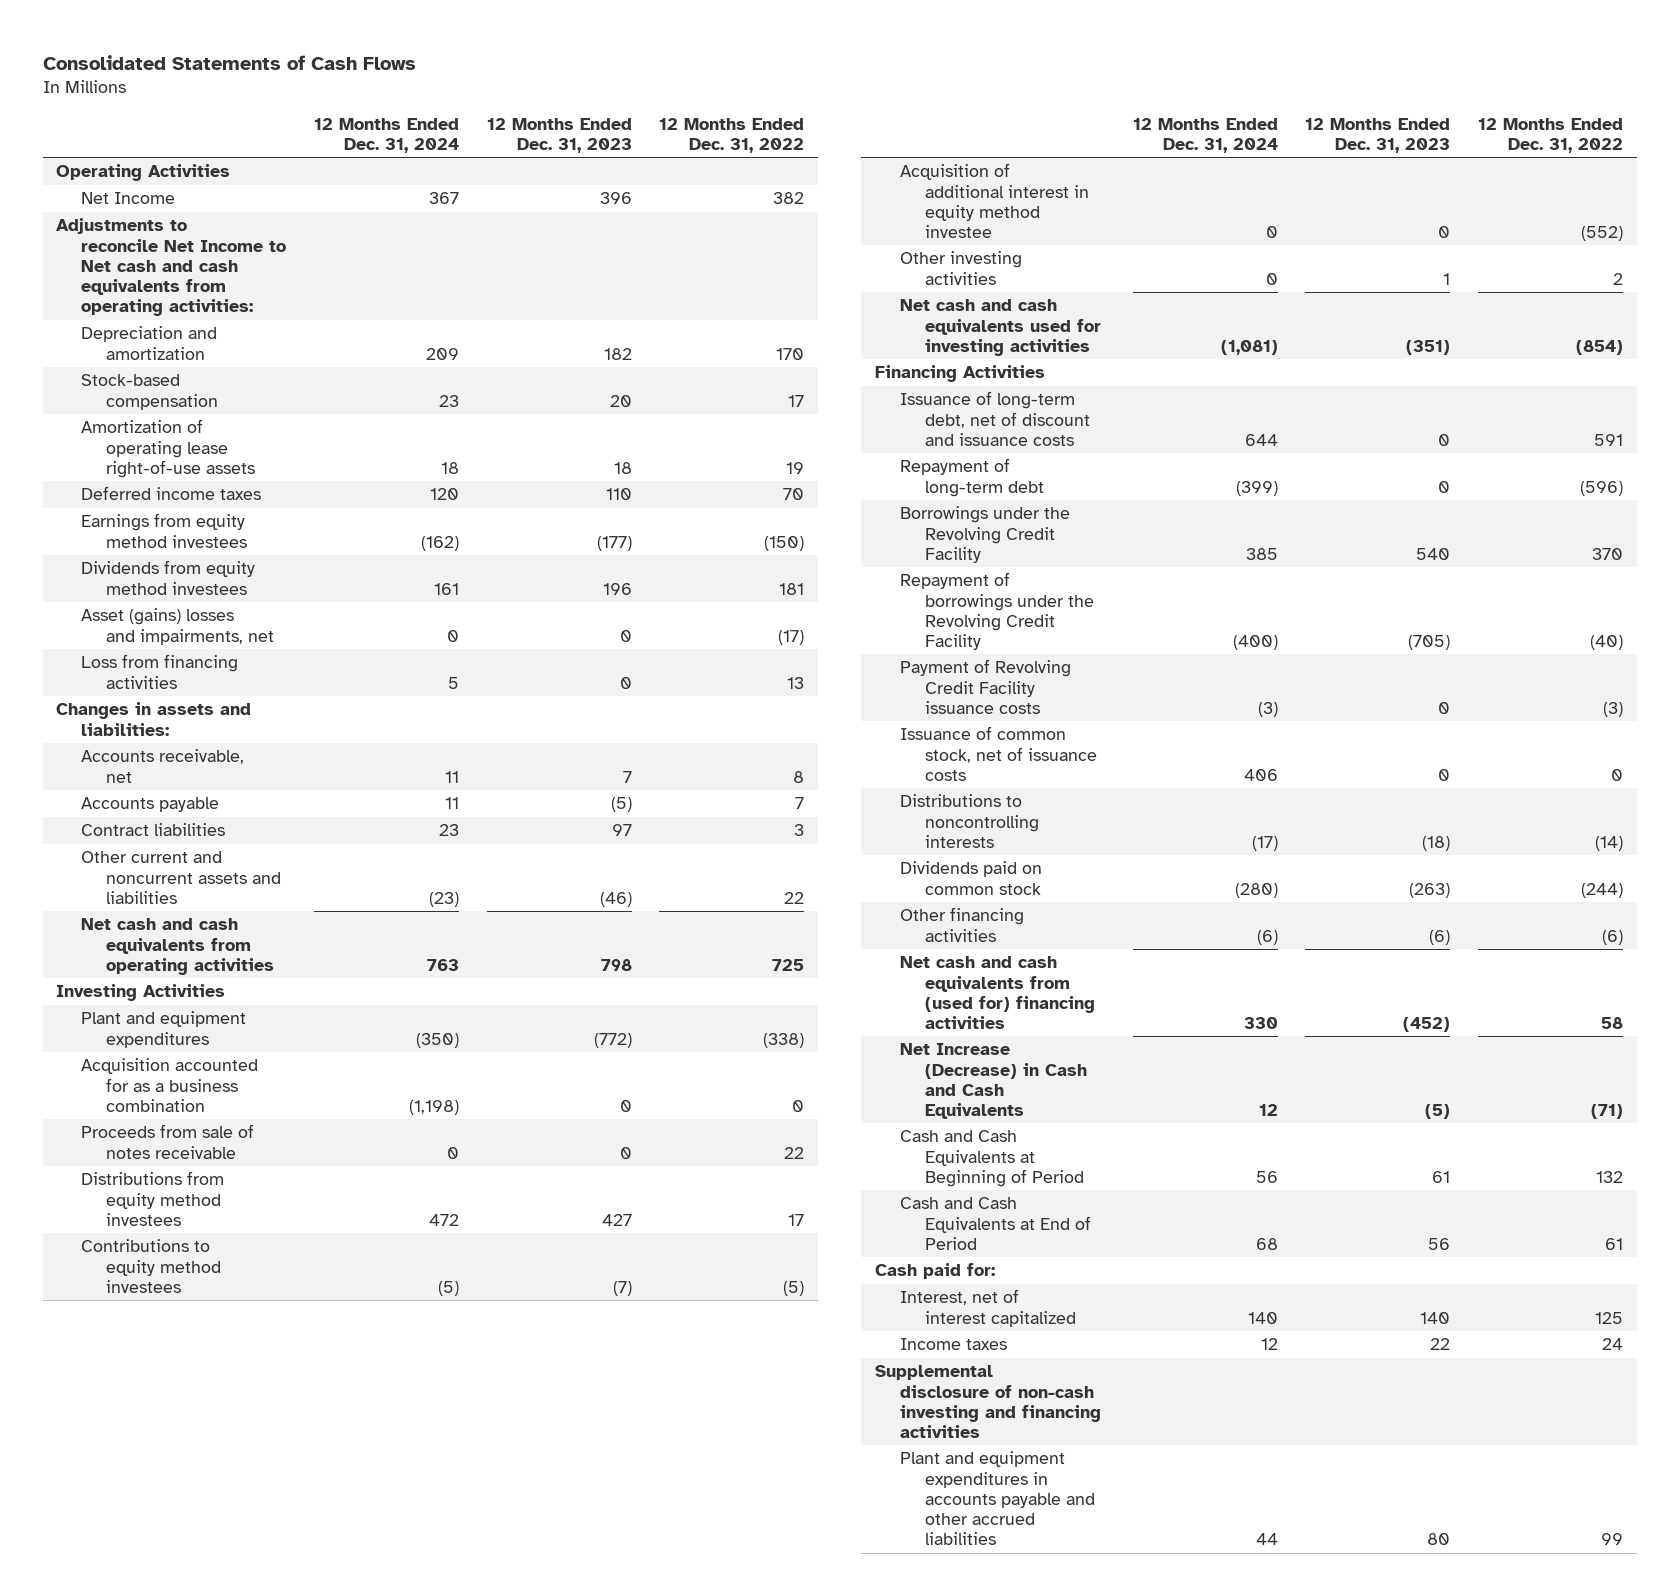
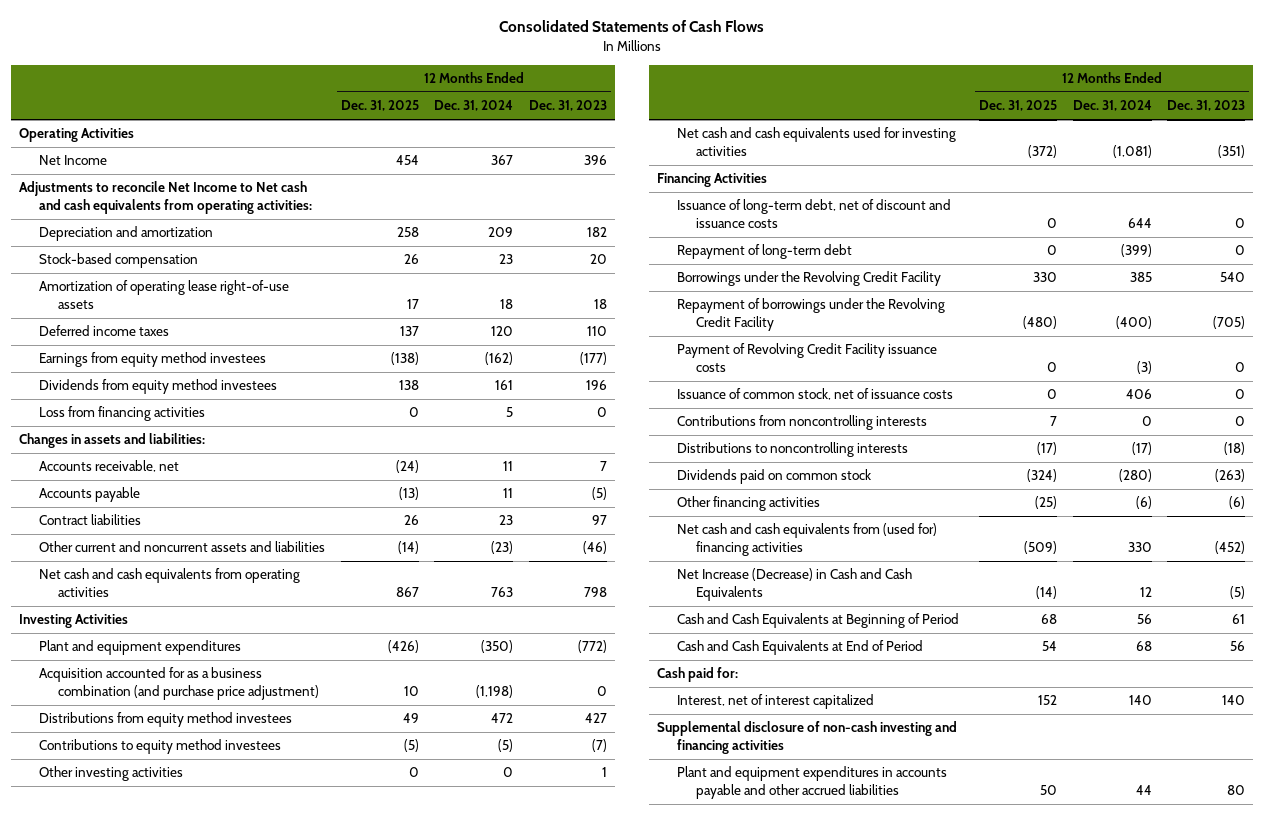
- | 12 Months Ended Dec. 31, 2024 | 12 Months Ended Dec. 31, 2023 | 12 Months Ended Dec. 31, 2022
+ | 12 Months Ended Dec. 31, 2025 | 12 Months Ended Dec. 31, 2024 | 12 Months Ended Dec. 31, 2023
- Asset (gains) losses and impairments, net | 0 | 0 | (17)
- Acquisition accounted for as a business combination | (1,198) | 0 | 0
- Proceeds from sale of notes receivable | 0 | 0 | 22
+ Acquisition accounted for as a business combination (and purchase price adjustment) | 10 | (1,198) | 0
- Acquisition of additional interest in equity method investee | 0 | 0 | (552)
+ Contributions from noncontrolling interests | 7 | 0 | 0
- Income taxes | 12 | 22 | 24

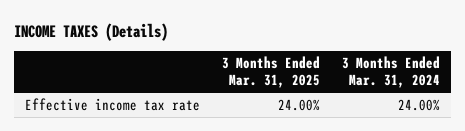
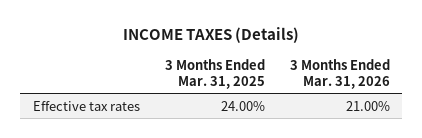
- | 3 Months Ended Mar. 31, 2025 | 3 Months Ended Mar. 31, 2024
+ | 3 Months Ended Mar. 31, 2025 | 3 Months Ended Mar. 31, 2026
- Effective income tax rate | 24.00% | 24.00%
+ Effective tax rates | 24.00% | 21.00%

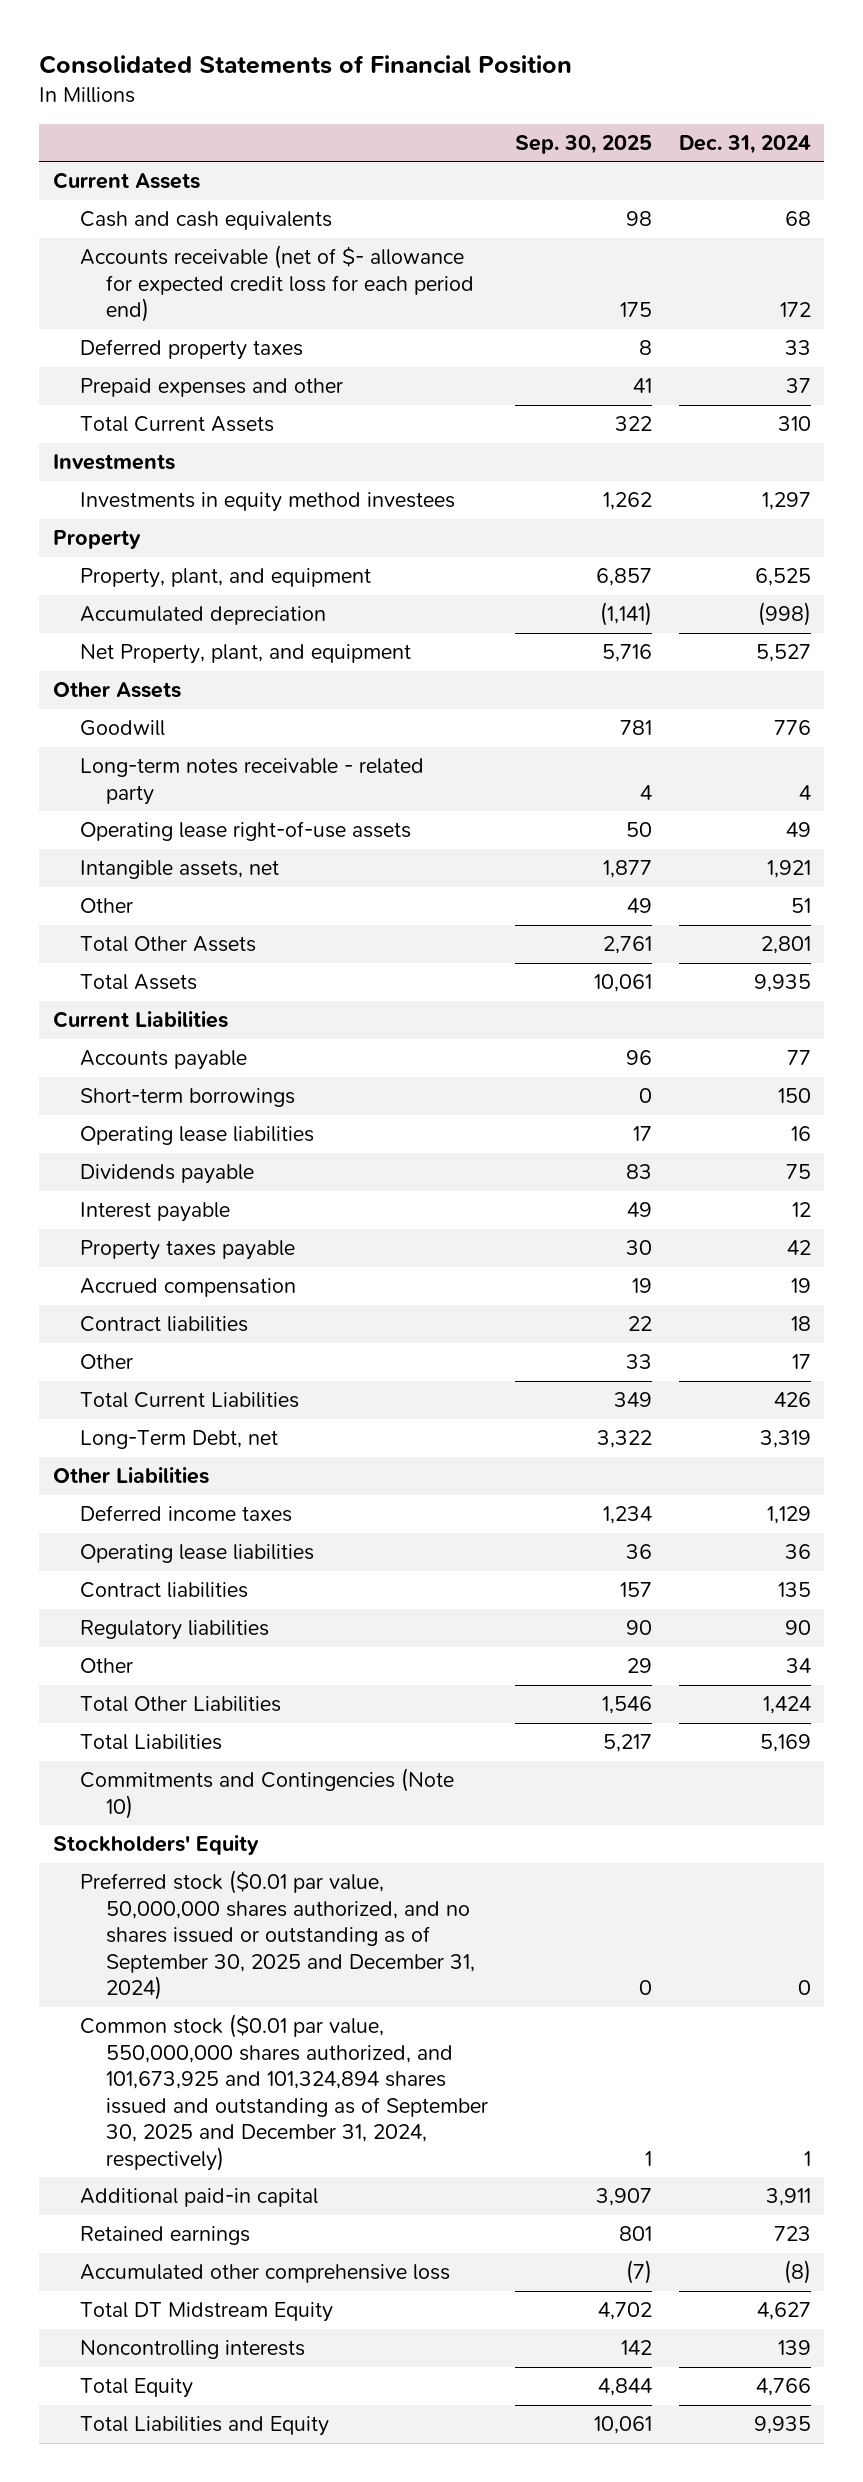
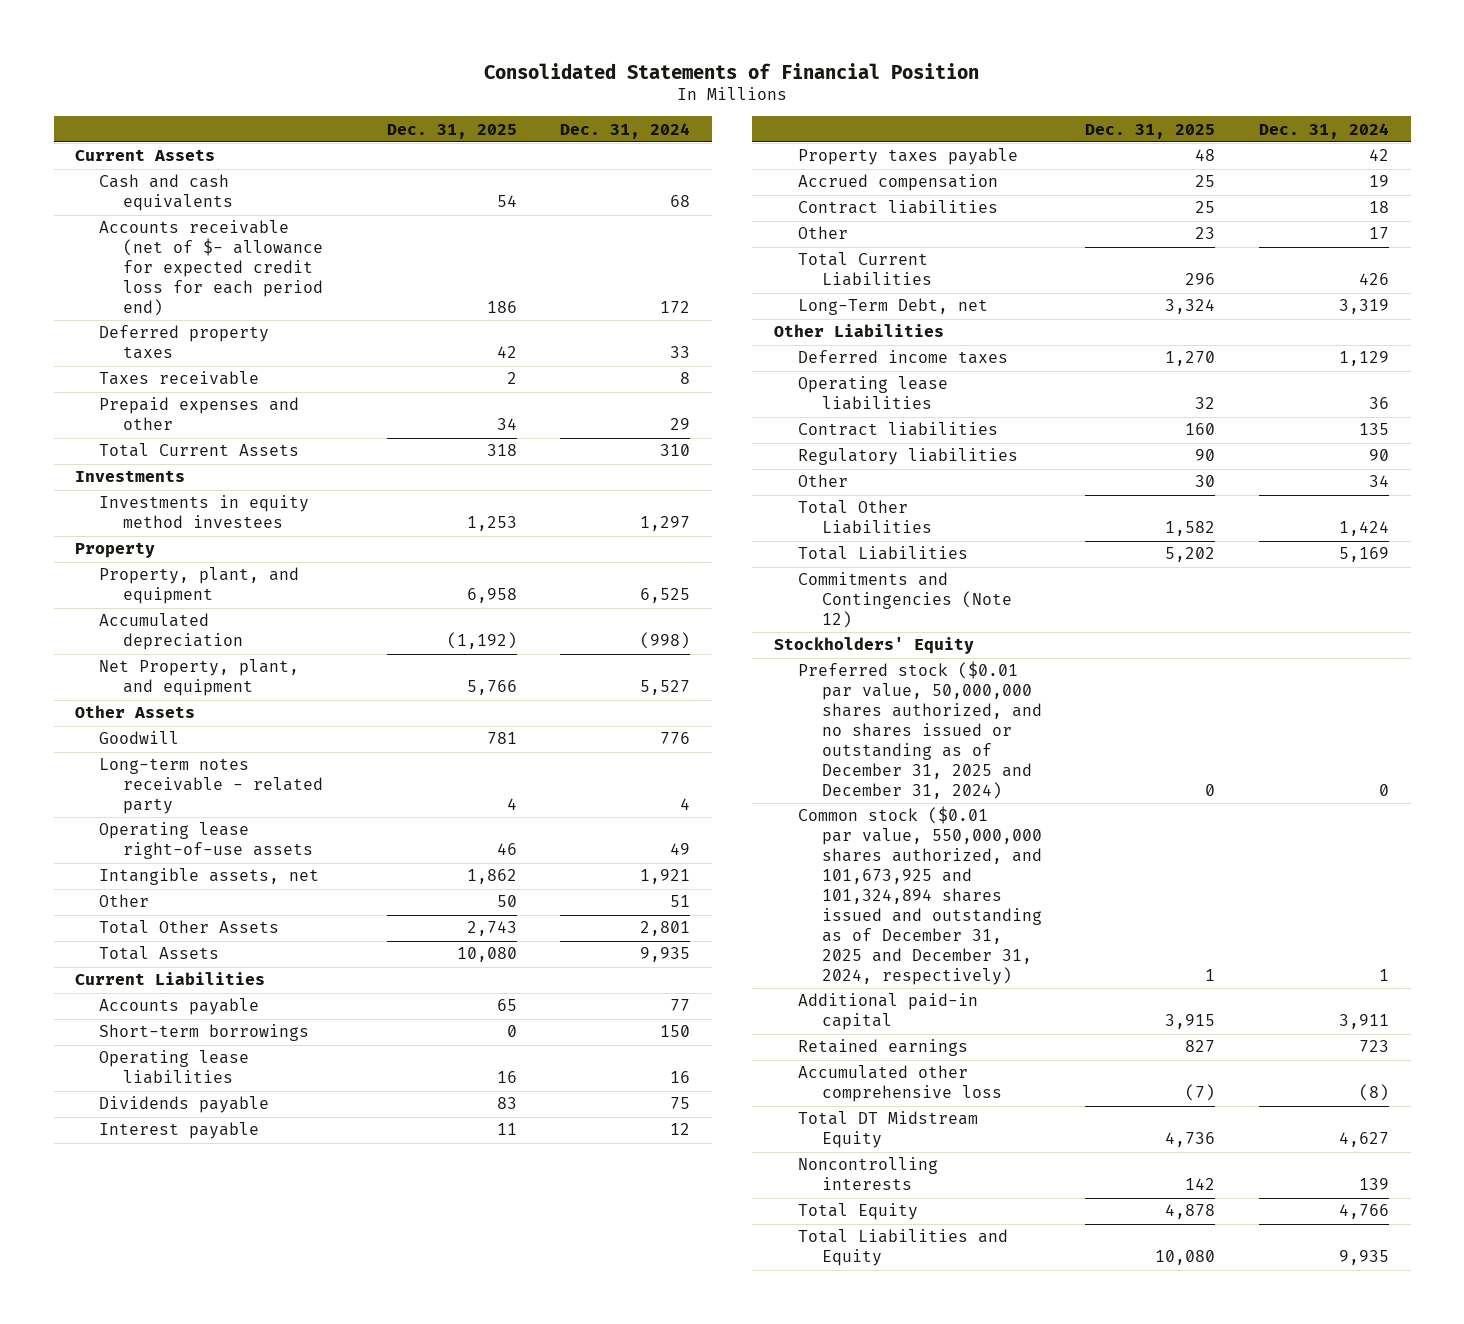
- | Sep. 30, 2025 | Dec. 31, 2024
+ | Dec. 31, 2025 | Dec. 31, 2024
- Prepaid expenses and other | 41 | 37
+ Taxes receivable | 2 | 8
+ Prepaid expenses and other | 34 | 29
- Commitments and Contingencies (Note 10)
+ Commitments and Contingencies (Note 12)
- Preferred stock ($0.01 par value, 50,000,000 shares authorized, and no shares issued or outstanding as of September 30, 2025 and December 31, 2024) | 0 | 0
- Common stock ($0.01 par value, 550,000,000 shares authorized, and 101,673,925 and 101,324,894 shares issued and outstanding as of September 30, 2025 and December 31, 2024, respectively) | 1 | 1
+ Preferred stock ($0.01 par value, 50,000,000 shares authorized, and no shares issued or outstanding as of December 31, 2025 and December 31, 2024) | 0 | 0
+ Common stock ($0.01 par value, 550,000,000 shares authorized, and 101,673,925 and 101,324,894 shares issued and outstanding as of December 31, 2025 and December 31, 2024, respectively) | 1 | 1

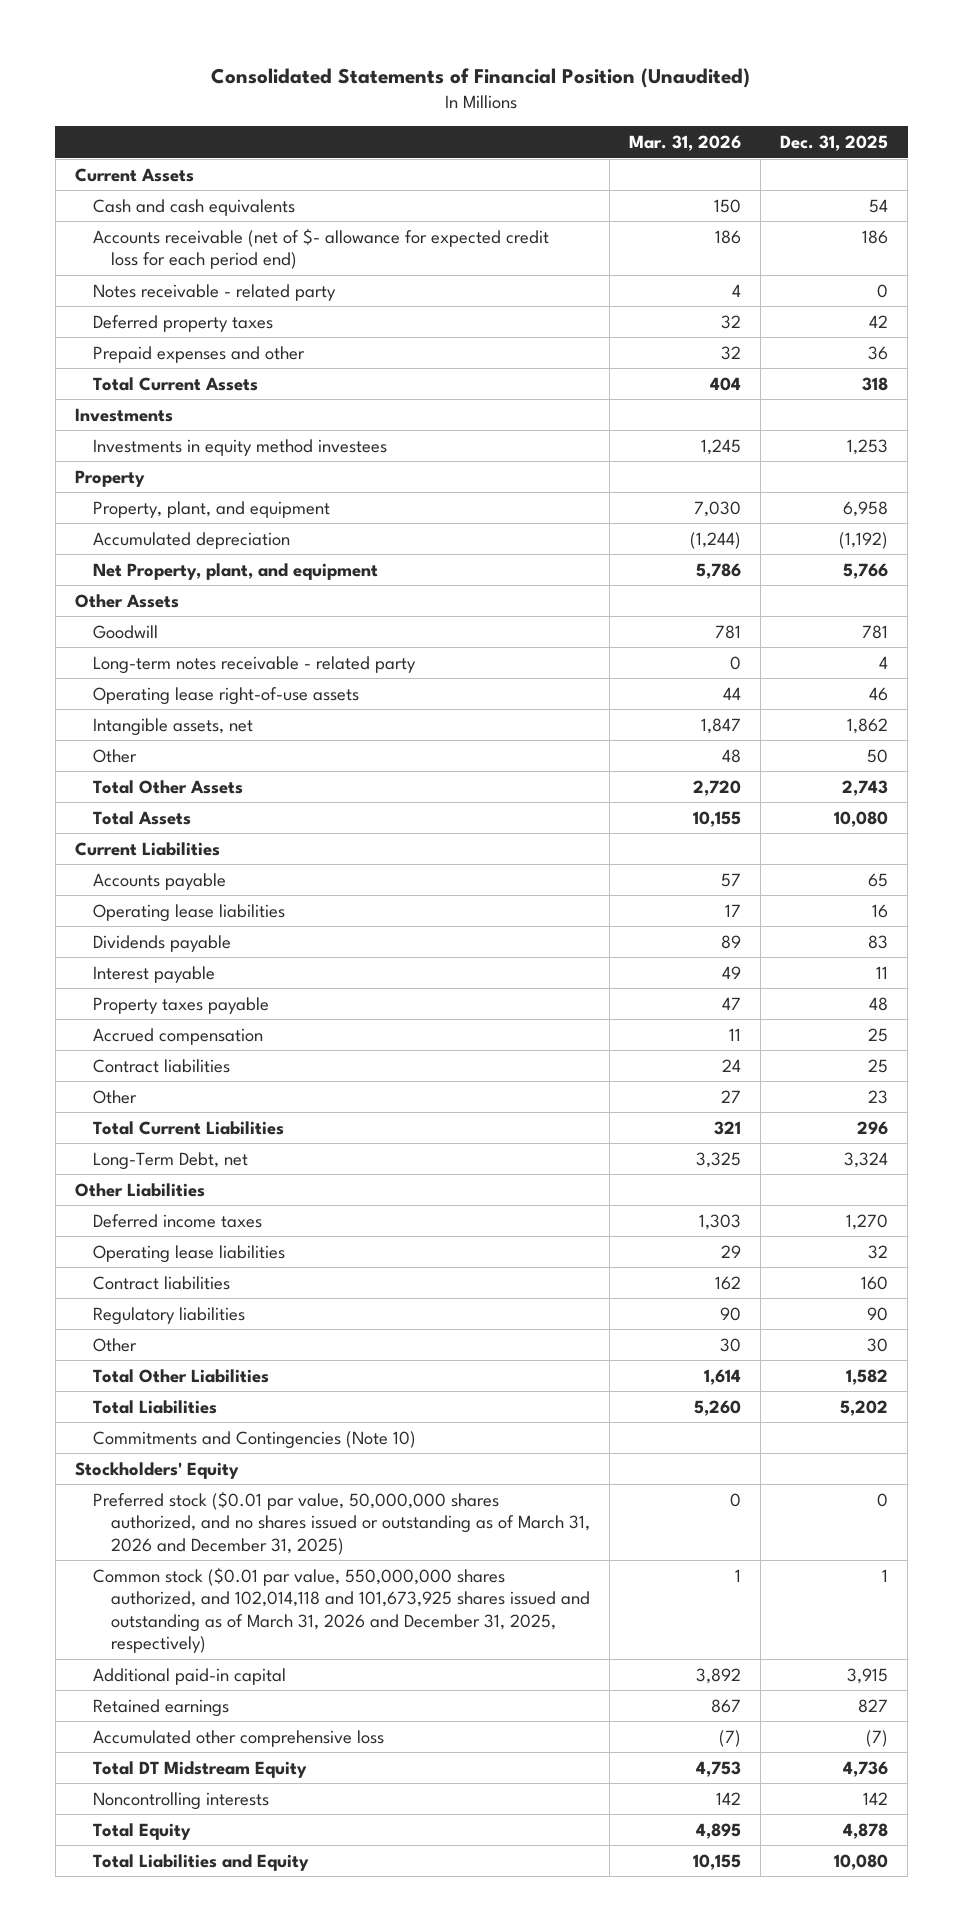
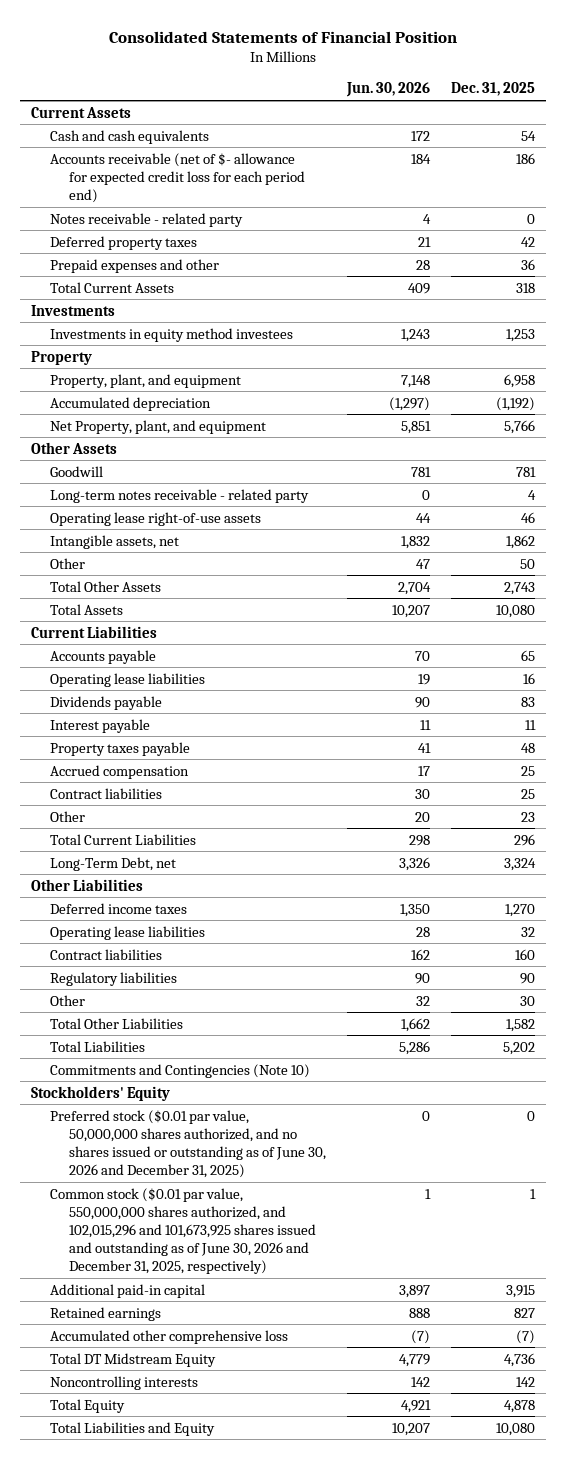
- Consolidated Statements of Financial Position (Unaudited)
+ Consolidated Statements of Financial Position
- | Mar. 31, 2026 | Dec. 31, 2025
+ | Jun. 30, 2026 | Dec. 31, 2025
- Preferred stock ($0.01 par value, 50,000,000 shares authorized, and no shares issued or outstanding as of March 31, 2026 and December 31, 2025) | 0 | 0
- Common stock ($0.01 par value, 550,000,000 shares authorized, and 102,014,118 and 101,673,925 shares issued and outstanding as of March 31, 2026 and December 31, 2025, respectively) | 1 | 1
+ Preferred stock ($0.01 par value, 50,000,000 shares authorized, and no shares issued or outstanding as of June 30, 2026 and December 31, 2025) | 0 | 0
+ Common stock ($0.01 par value, 550,000,000 shares authorized, and 102,015,296 and 101,673,925 shares issued and outstanding as of June 30, 2026 and December 31, 2025, respectively) | 1 | 1

